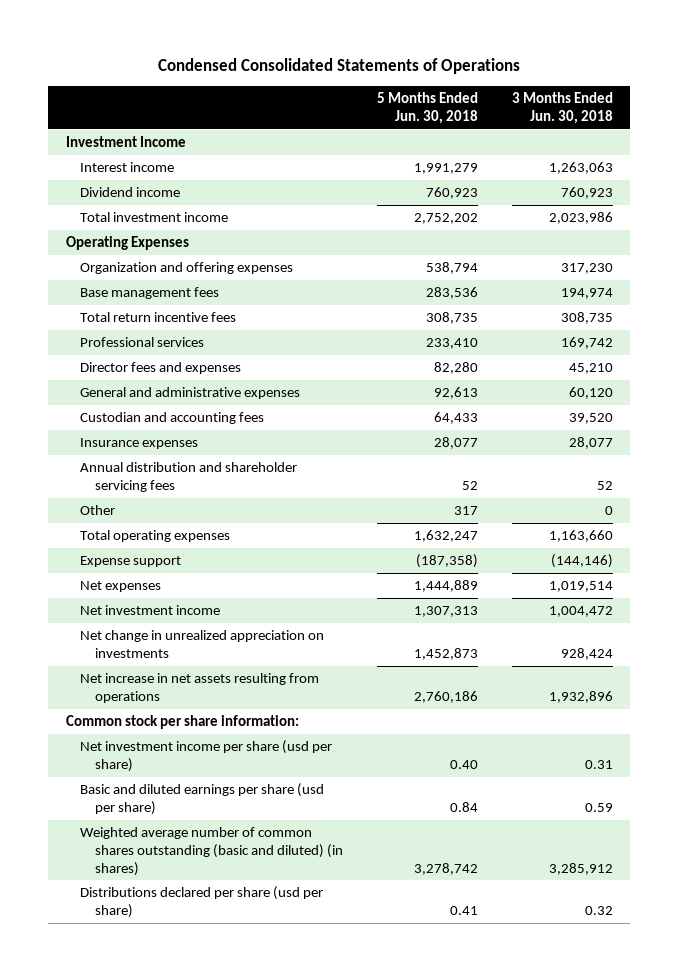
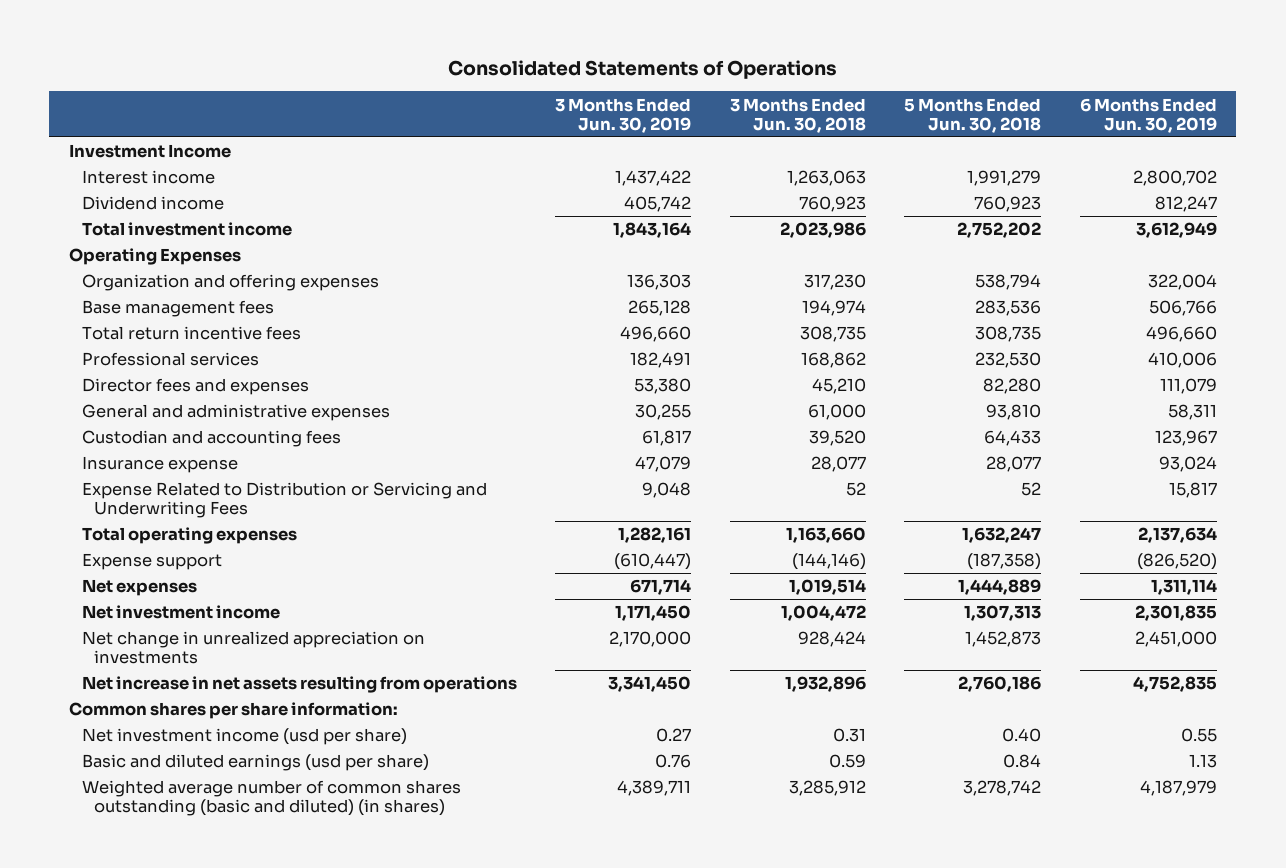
- Condensed Consolidated Statements of Operations
+ Consolidated Statements of Operations
- | 5 Months Ended Jun. 30, 2018 | 3 Months Ended Jun. 30, 2018
+ | 3 Months Ended Jun. 30, 2019 | 3 Months Ended Jun. 30, 2018 | 5 Months Ended Jun. 30, 2018 | 6 Months Ended Jun. 30, 2019
- Professional services | 233,410 | 169,742
+ Professional services | 182,491 | 168,862 | 232,530 | 410,006
- General and administrative expenses | 92,613 | 60,120
+ General and administrative expenses | 30,255 | 61,000 | 93,810 | 58,311
- Insurance expenses | 28,077 | 28,077
- Annual distribution and shareholder servicing fees | 52 | 52
- Other | 317 | 0
+ Insurance expense | 47,079 | 28,077 | 28,077 | 93,024
+ Expense Related to Distribution or Servicing and Underwriting Fees | 9,048 | 52 | 52 | 15,817
- Common stock per share information:
- Net investment income per share (usd per share) | 0.40 | 0.31
- Basic and diluted earnings per share (usd per share) | 0.84 | 0.59
+ Common shares per share information:
+ Net investment income (usd per share) | 0.27 | 0.31 | 0.40 | 0.55
+ Basic and diluted earnings (usd per share) | 0.76 | 0.59 | 0.84 | 1.13
- Distributions declared per share (usd per share) | 0.41 | 0.32

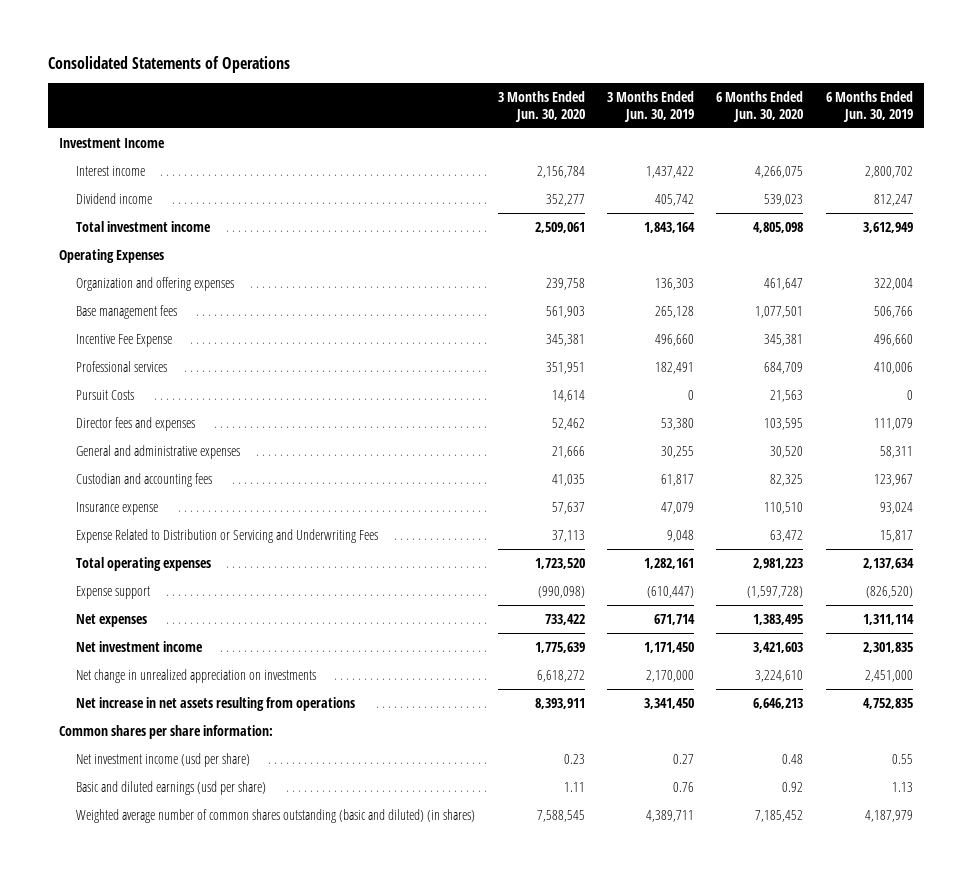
- | 3 Months Ended Jun. 30, 2019 | 3 Months Ended Jun. 30, 2018 | 5 Months Ended Jun. 30, 2018 | 6 Months Ended Jun. 30, 2019
+ | 3 Months Ended Jun. 30, 2020 | 3 Months Ended Jun. 30, 2019 | 6 Months Ended Jun. 30, 2020 | 6 Months Ended Jun. 30, 2019
- Total return incentive fees | 496,660 | 308,735 | 308,735 | 496,660
+ Incentive Fee Expense | 345,381 | 496,660 | 345,381 | 496,660
+ Pursuit Costs | 14,614 | 0 | 21,563 | 0

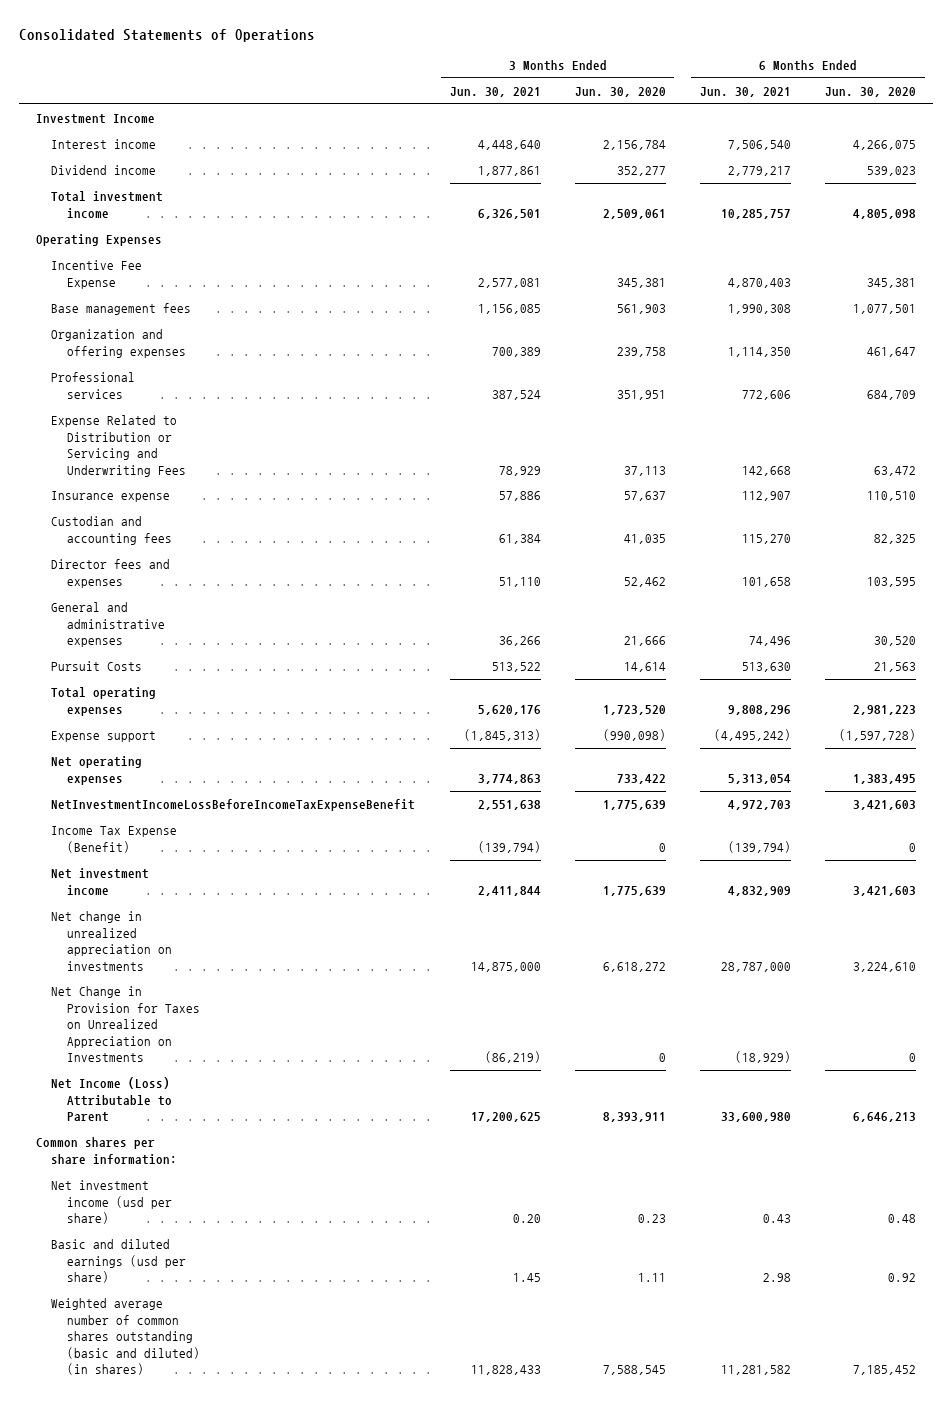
- | 3 Months Ended Jun. 30, 2020 | 3 Months Ended Jun. 30, 2019 | 6 Months Ended Jun. 30, 2020 | 6 Months Ended Jun. 30, 2019
+ | 3 Months Ended Jun. 30, 2021 | 3 Months Ended Jun. 30, 2020 | 6 Months Ended Jun. 30, 2021 | 6 Months Ended Jun. 30, 2020
moved down: Base management fees | 1,156,085 | 561,903 | 1,990,308 | 1,077,501
moved down: Organization and offering expenses | 700,389 | 239,758 | 1,114,350 | 461,647
moved up: Expense Related to Distribution or Servicing and Underwriting Fees | 78,929 | 37,113 | 142,668 | 63,472
moved up: Insurance expense | 57,886 | 57,637 | 112,907 | 110,510
moved up: Custodian and accounting fees | 61,384 | 41,035 | 115,270 | 82,325
moved down: Pursuit Costs | 513,522 | 14,614 | 513,630 | 21,563
- Net expenses | 733,422 | 671,714 | 1,383,495 | 1,311,114
+ Net operating expenses | 3,774,863 | 733,422 | 5,313,054 | 1,383,495
+ NetInvestmentIncomeLossBeforeIncomeTaxExpenseBenefit | 2,551,638 | 1,775,639 | 4,972,703 | 3,421,603
+ Income Tax Expense (Benefit) | (139,794) | 0 | (139,794) | 0
- Net increase in net assets resulting from operations | 8,393,911 | 3,341,450 | 6,646,213 | 4,752,835
+ Net Change in Provision for Taxes on Unrealized Appreciation on Investments | (86,219) | 0 | (18,929) | 0
+ Net Income (Loss) Attributable to Parent | 17,200,625 | 8,393,911 | 33,600,980 | 6,646,213

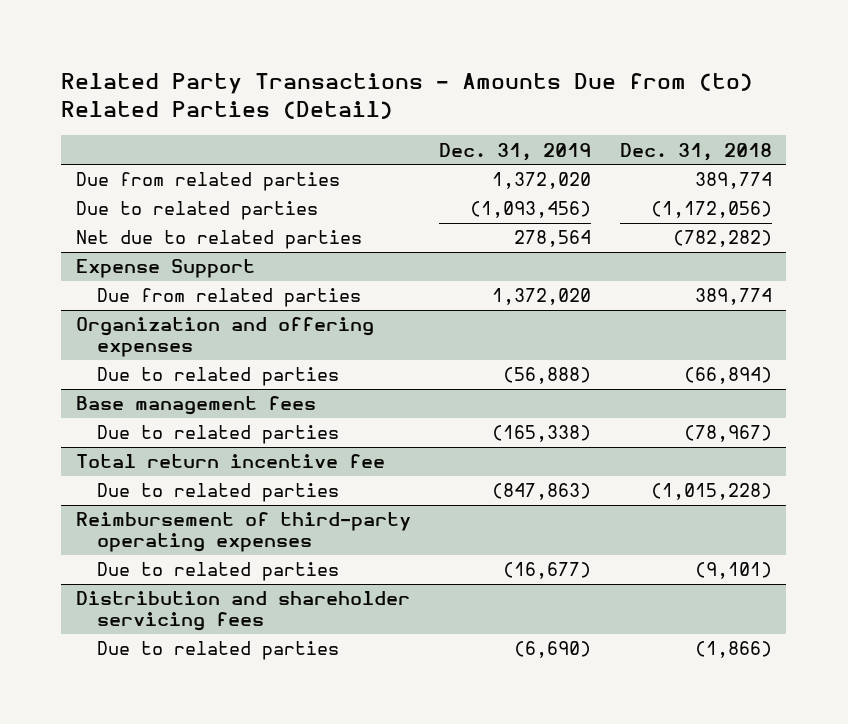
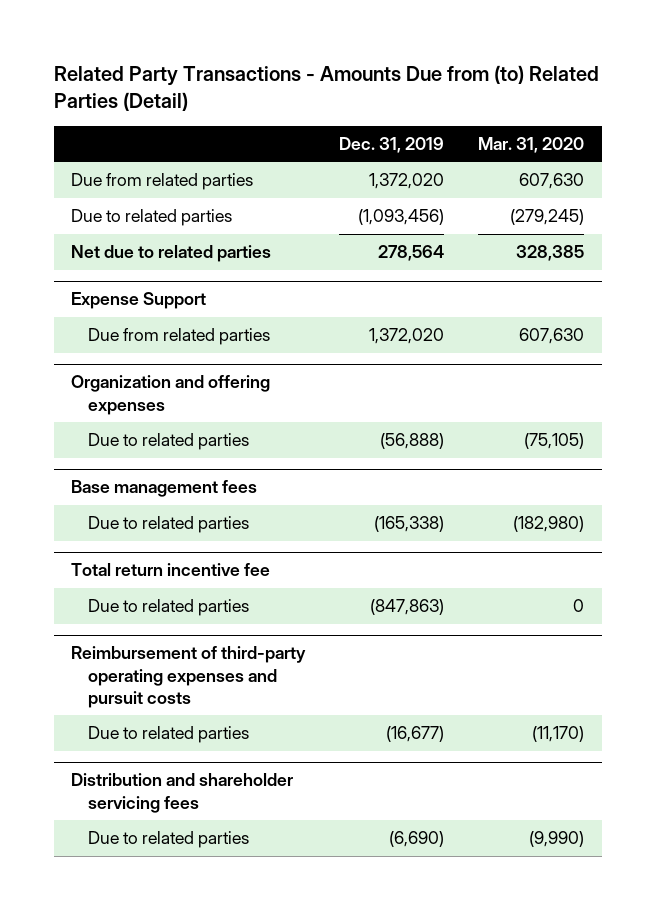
- | Dec. 31, 2019 | Dec. 31, 2018
+ | Dec. 31, 2019 | Mar. 31, 2020
- Reimbursement of third-party operating expenses
+ Reimbursement of third-party operating expenses and pursuit costs

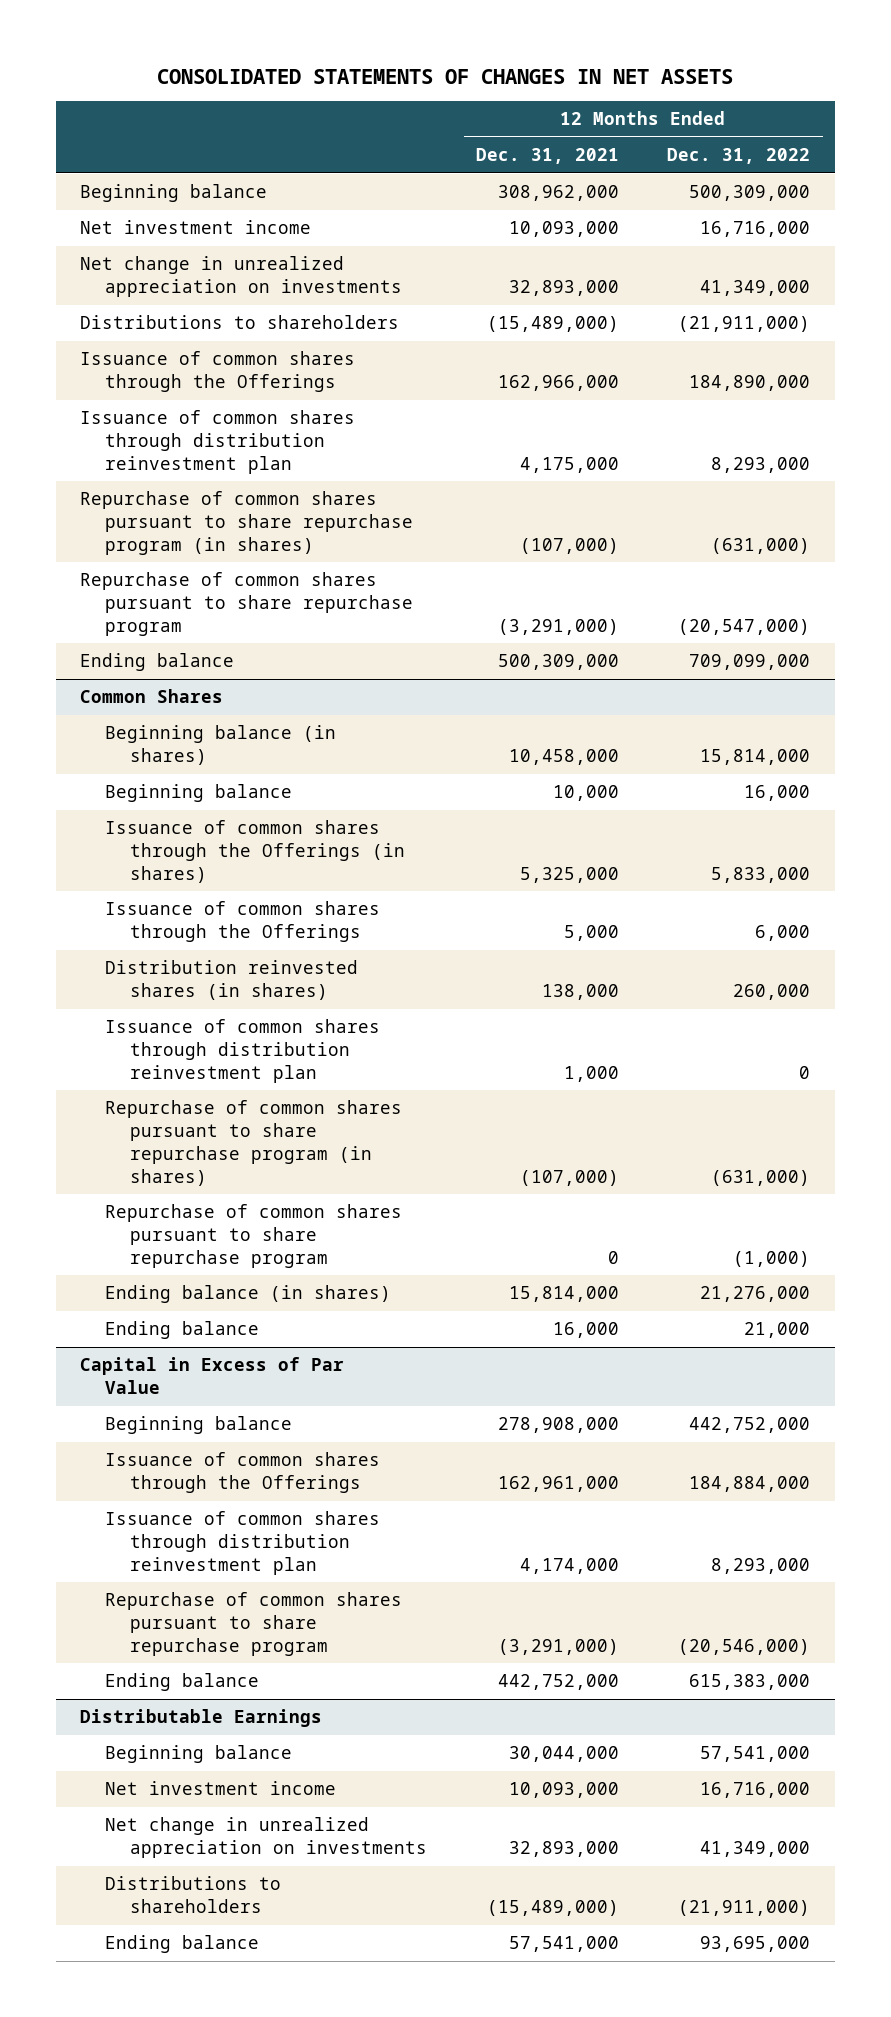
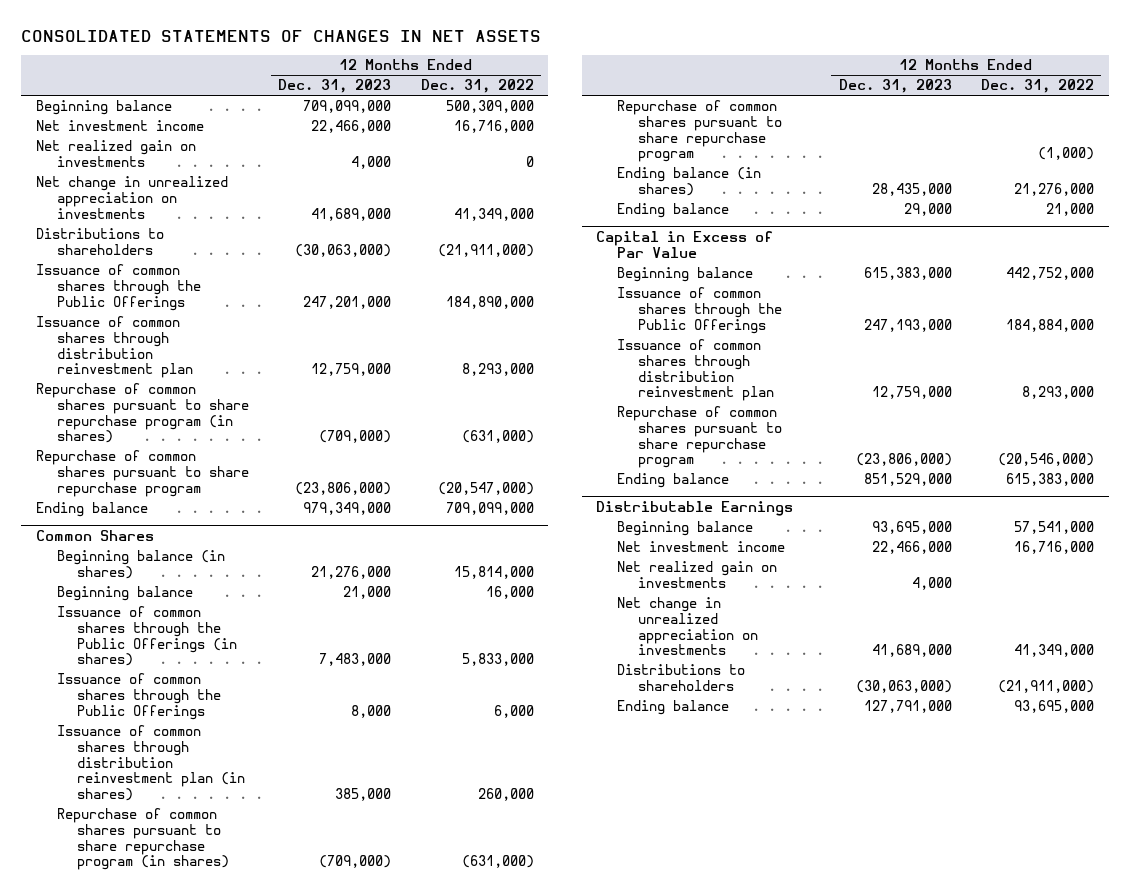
- | 12 Months Ended Dec. 31, 2021 | 12 Months Ended Dec. 31, 2022
+ | 12 Months Ended Dec. 31, 2023 | 12 Months Ended Dec. 31, 2022
+ Net realized gain on investments | 4,000 | 0
- Issuance of common shares through the Offerings | 162,966,000 | 184,890,000
+ Issuance of common shares through the Public Offerings | 247,201,000 | 184,890,000
@ Common Shares
- Issuance of common shares through the Offerings (in shares) | 5,325,000 | 5,833,000
- Issuance of common shares through the Offerings | 5,000 | 6,000
- Distribution reinvested shares (in shares) | 138,000 | 260,000
- Issuance of common shares through distribution reinvestment plan | 1,000 | 0
+ Issuance of common shares through the Public Offerings (in shares) | 7,483,000 | 5,833,000
+ Issuance of common shares through the Public Offerings | 8,000 | 6,000
+ Issuance of common shares through distribution reinvestment plan (in shares) | 385,000 | 260,000
@ Capital in Excess of Par Value
- Issuance of common shares through the Offerings | 162,961,000 | 184,884,000
+ Issuance of common shares through the Public Offerings | 247,193,000 | 184,884,000
@ Distributable Earnings
+ Net realized gain on investments | 4,000 |

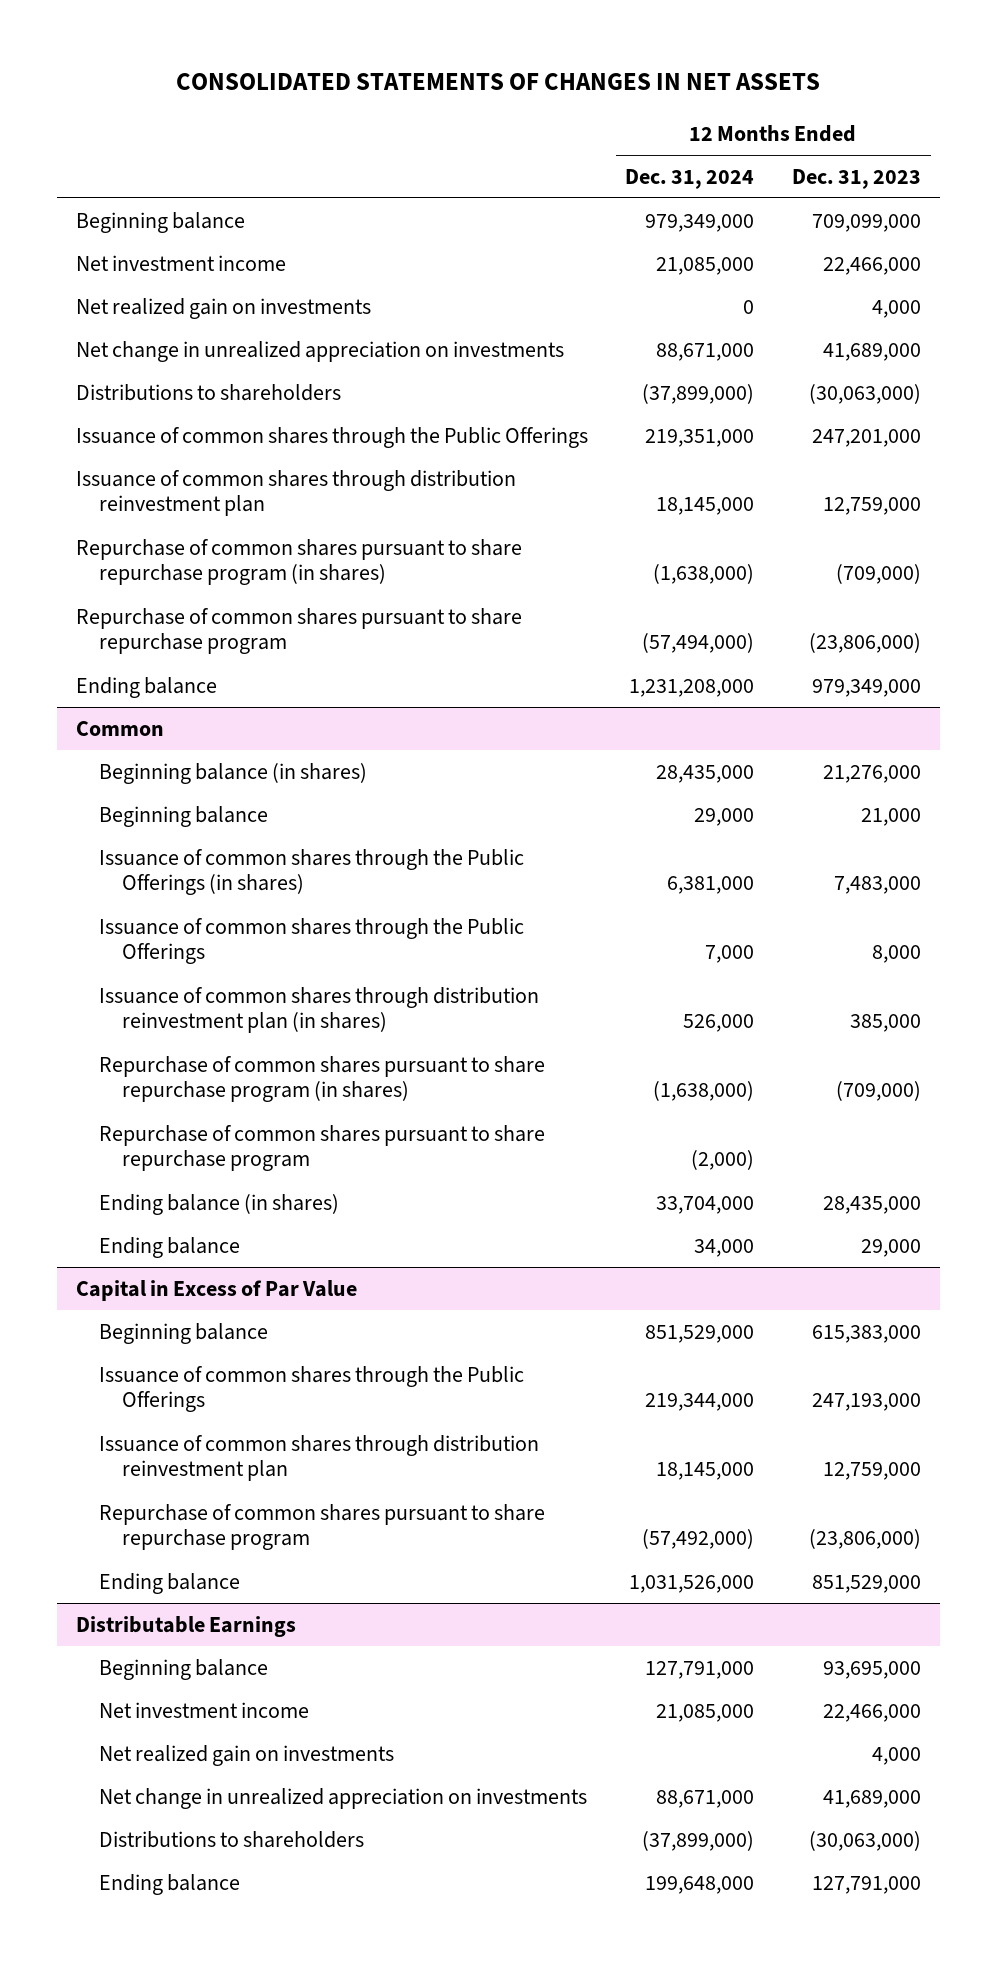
- | 12 Months Ended Dec. 31, 2023 | 12 Months Ended Dec. 31, 2022
+ | 12 Months Ended Dec. 31, 2024 | 12 Months Ended Dec. 31, 2023
- Common Shares
+ Common

